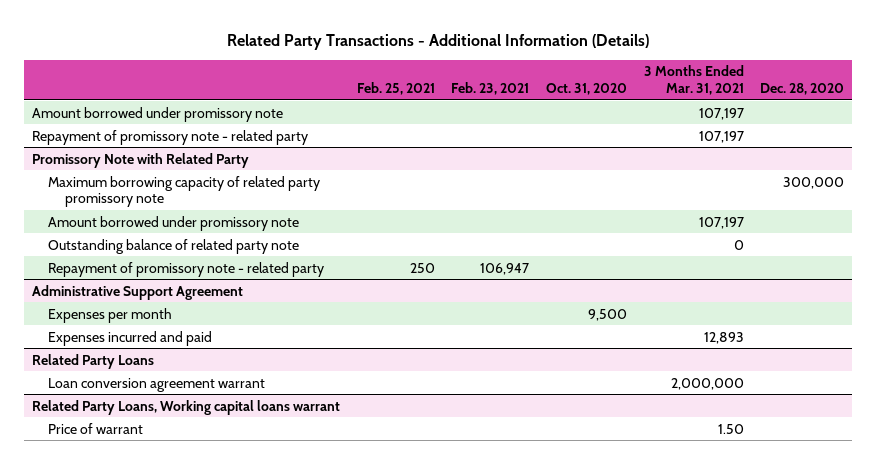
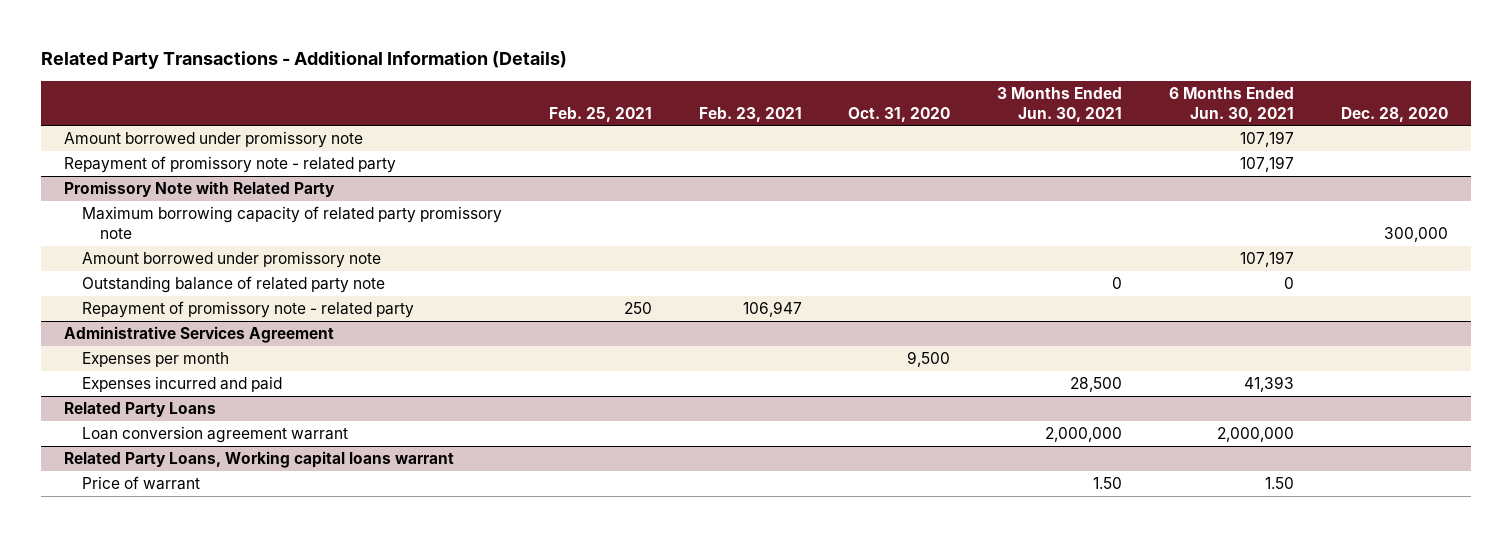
- | Feb. 25, 2021 | Feb. 23, 2021 | Oct. 31, 2020 | 3 Months Ended Mar. 31, 2021 | Dec. 28, 2020
+ | Feb. 25, 2021 | Feb. 23, 2021 | Oct. 31, 2020 | 3 Months Ended Jun. 30, 2021 | 6 Months Ended Jun. 30, 2021 | Dec. 28, 2020
- Administrative Support Agreement
+ Administrative Services Agreement

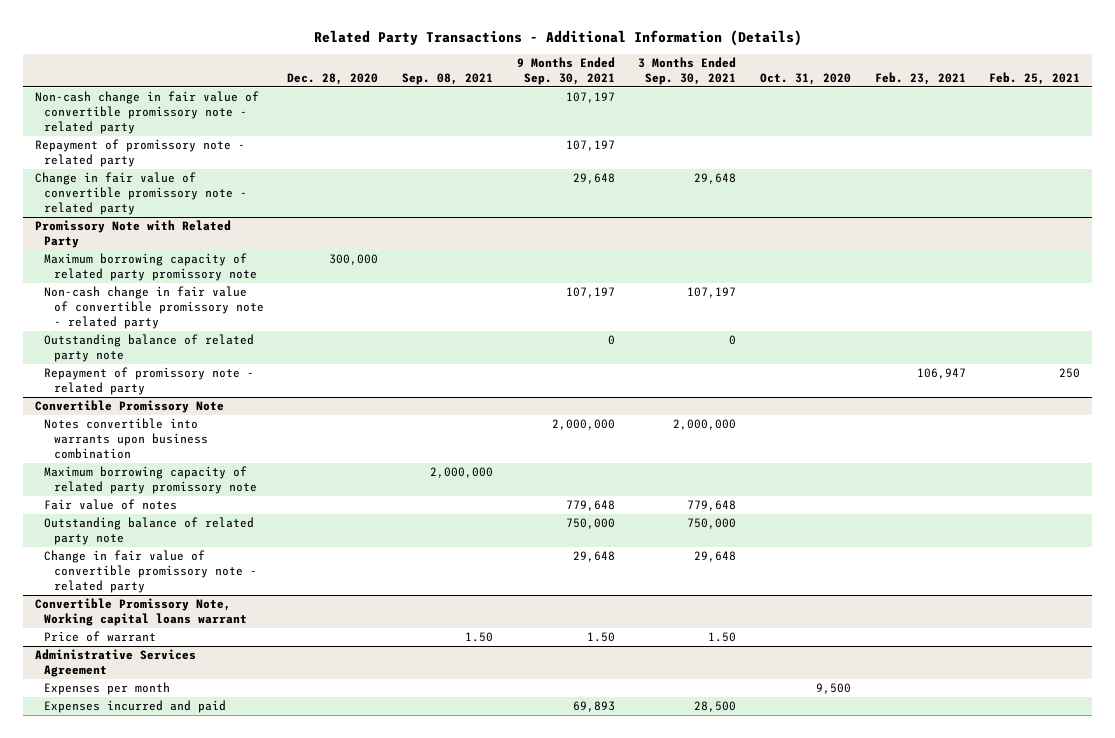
- | Feb. 25, 2021 | Feb. 23, 2021 | Oct. 31, 2020 | 3 Months Ended Jun. 30, 2021 | 6 Months Ended Jun. 30, 2021 | Dec. 28, 2020
+ | Dec. 28, 2020 | Sep. 08, 2021 | 9 Months Ended Sep. 30, 2021 | 3 Months Ended Sep. 30, 2021 | Oct. 31, 2020 | Feb. 23, 2021 | Feb. 25, 2021
- Amount borrowed under promissory note | | | | | 107,197 |
+ Non-cash change in fair value of convertible promissory note - related party | | | 107,197 | | | |
+ Change in fair value of convertible promissory note - related party | | | 29,648 | 29,648 | | |
@ Promissory Note with Related Party
- Amount borrowed under promissory note | | | | | 107,197 |
+ Non-cash change in fair value of convertible promissory note - related party | | | 107,197 | 107,197 | | |
+ Convertible Promissory Note
+ Notes convertible into warrants upon business combination | | | 2,000,000 | 2,000,000 | | |
+ Maximum borrowing capacity of related party promissory note | | 2,000,000 | | | | |
+ Fair value of notes | | | 779,648 | 779,648 | | |
+ Outstanding balance of related party note | | | 750,000 | 750,000 | | |
+ Change in fair value of convertible promissory note - related party | | | 29,648 | 29,648 | | |
+ Convertible Promissory Note, Working capital loans warrant
+ Price of warrant | | 1.50 | 1.50 | 1.50 | | |
- Related Party Loans
- Loan conversion agreement warrant | | | | 2,000,000 | 2,000,000 |
- Related Party Loans, Working capital loans warrant
- Price of warrant | | | | 1.50 | 1.50 |

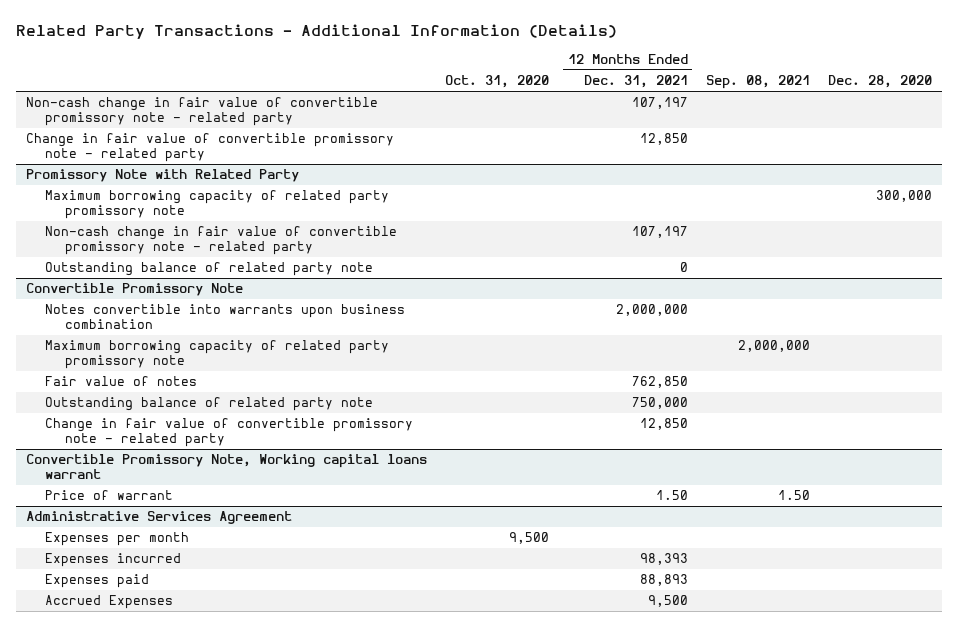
- | Dec. 28, 2020 | Sep. 08, 2021 | 9 Months Ended Sep. 30, 2021 | 3 Months Ended Sep. 30, 2021 | Oct. 31, 2020 | Feb. 23, 2021 | Feb. 25, 2021
+ | Oct. 31, 2020 | 12 Months Ended Dec. 31, 2021 | Sep. 08, 2021 | Dec. 28, 2020
- Repayment of promissory note - related party | | | 107,197 | | | |
@ Promissory Note with Related Party
- Repayment of promissory note - related party | | | | | | 106,947 | 250
@ Administrative Services Agreement
- Expenses incurred and paid | | | 69,893 | 28,500 | | |
+ Expenses incurred | | 98,393 | |
+ Expenses paid | | 88,893 | |
+ Accrued Expenses | | 9,500 | |

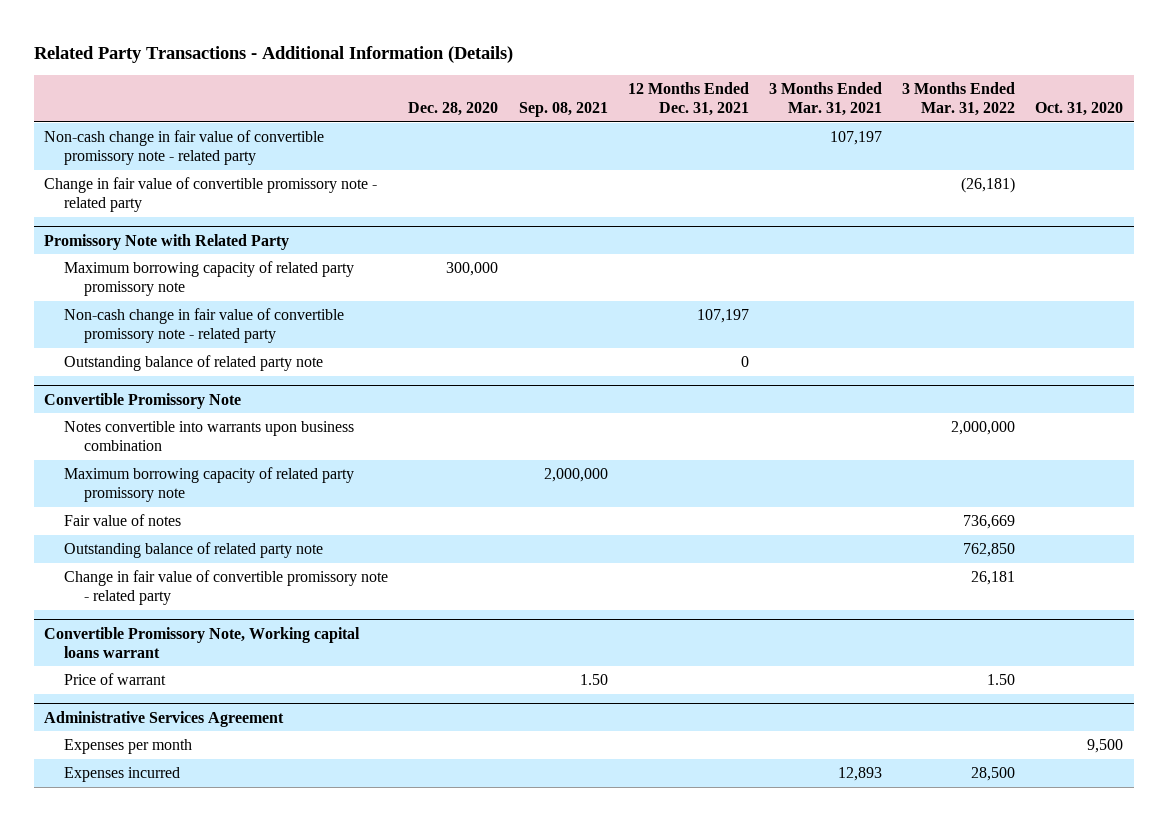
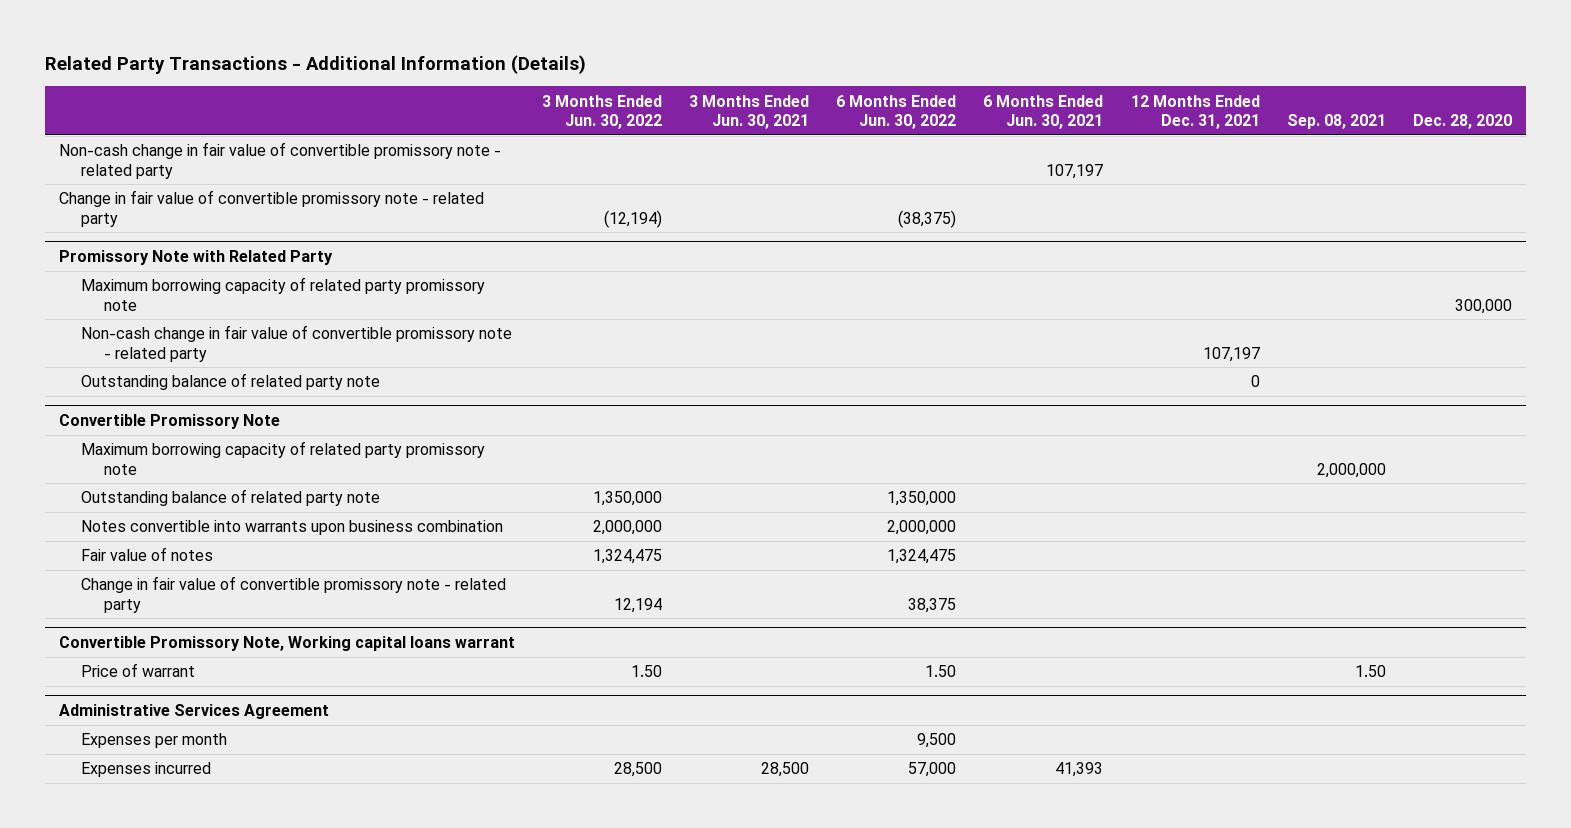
- | Dec. 28, 2020 | Sep. 08, 2021 | 12 Months Ended Dec. 31, 2021 | 3 Months Ended Mar. 31, 2021 | 3 Months Ended Mar. 31, 2022 | Oct. 31, 2020
+ | 3 Months Ended Jun. 30, 2022 | 3 Months Ended Jun. 30, 2021 | 6 Months Ended Jun. 30, 2022 | 6 Months Ended Jun. 30, 2021 | 12 Months Ended Dec. 31, 2021 | Sep. 08, 2021 | Dec. 28, 2020
@ Convertible Promissory Note
moved down: Notes convertible into warrants upon business combination | 2,000,000 | | 2,000,000 | | | |
moved down: Fair value of notes | 1,324,475 | | 1,324,475 | | | |

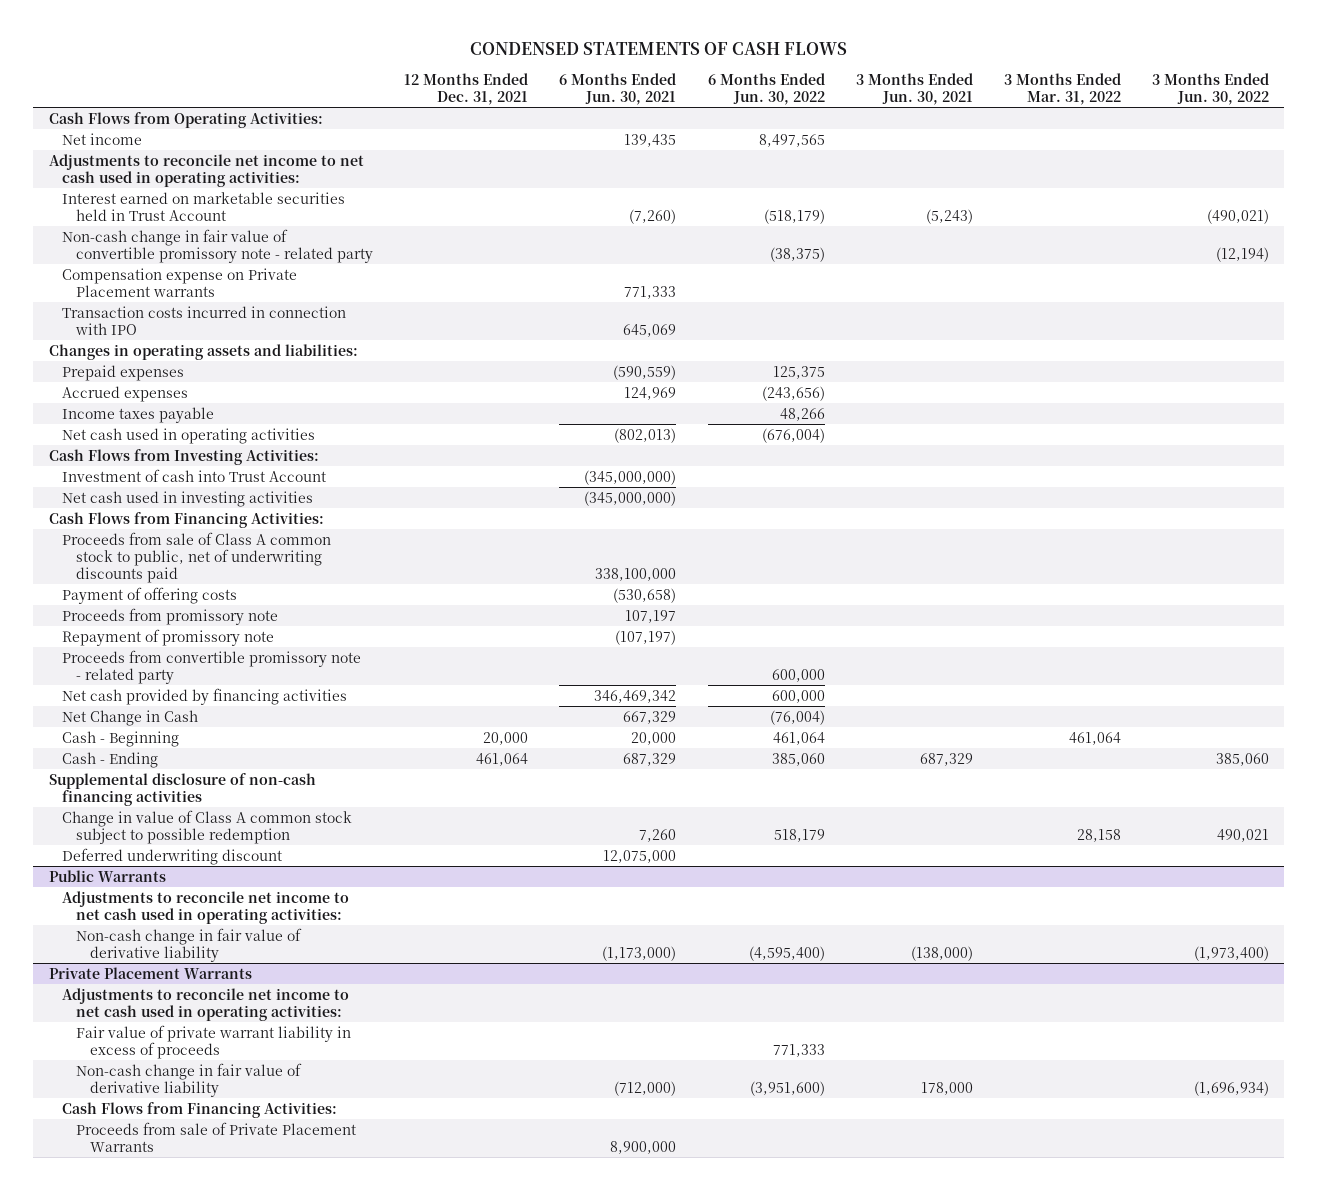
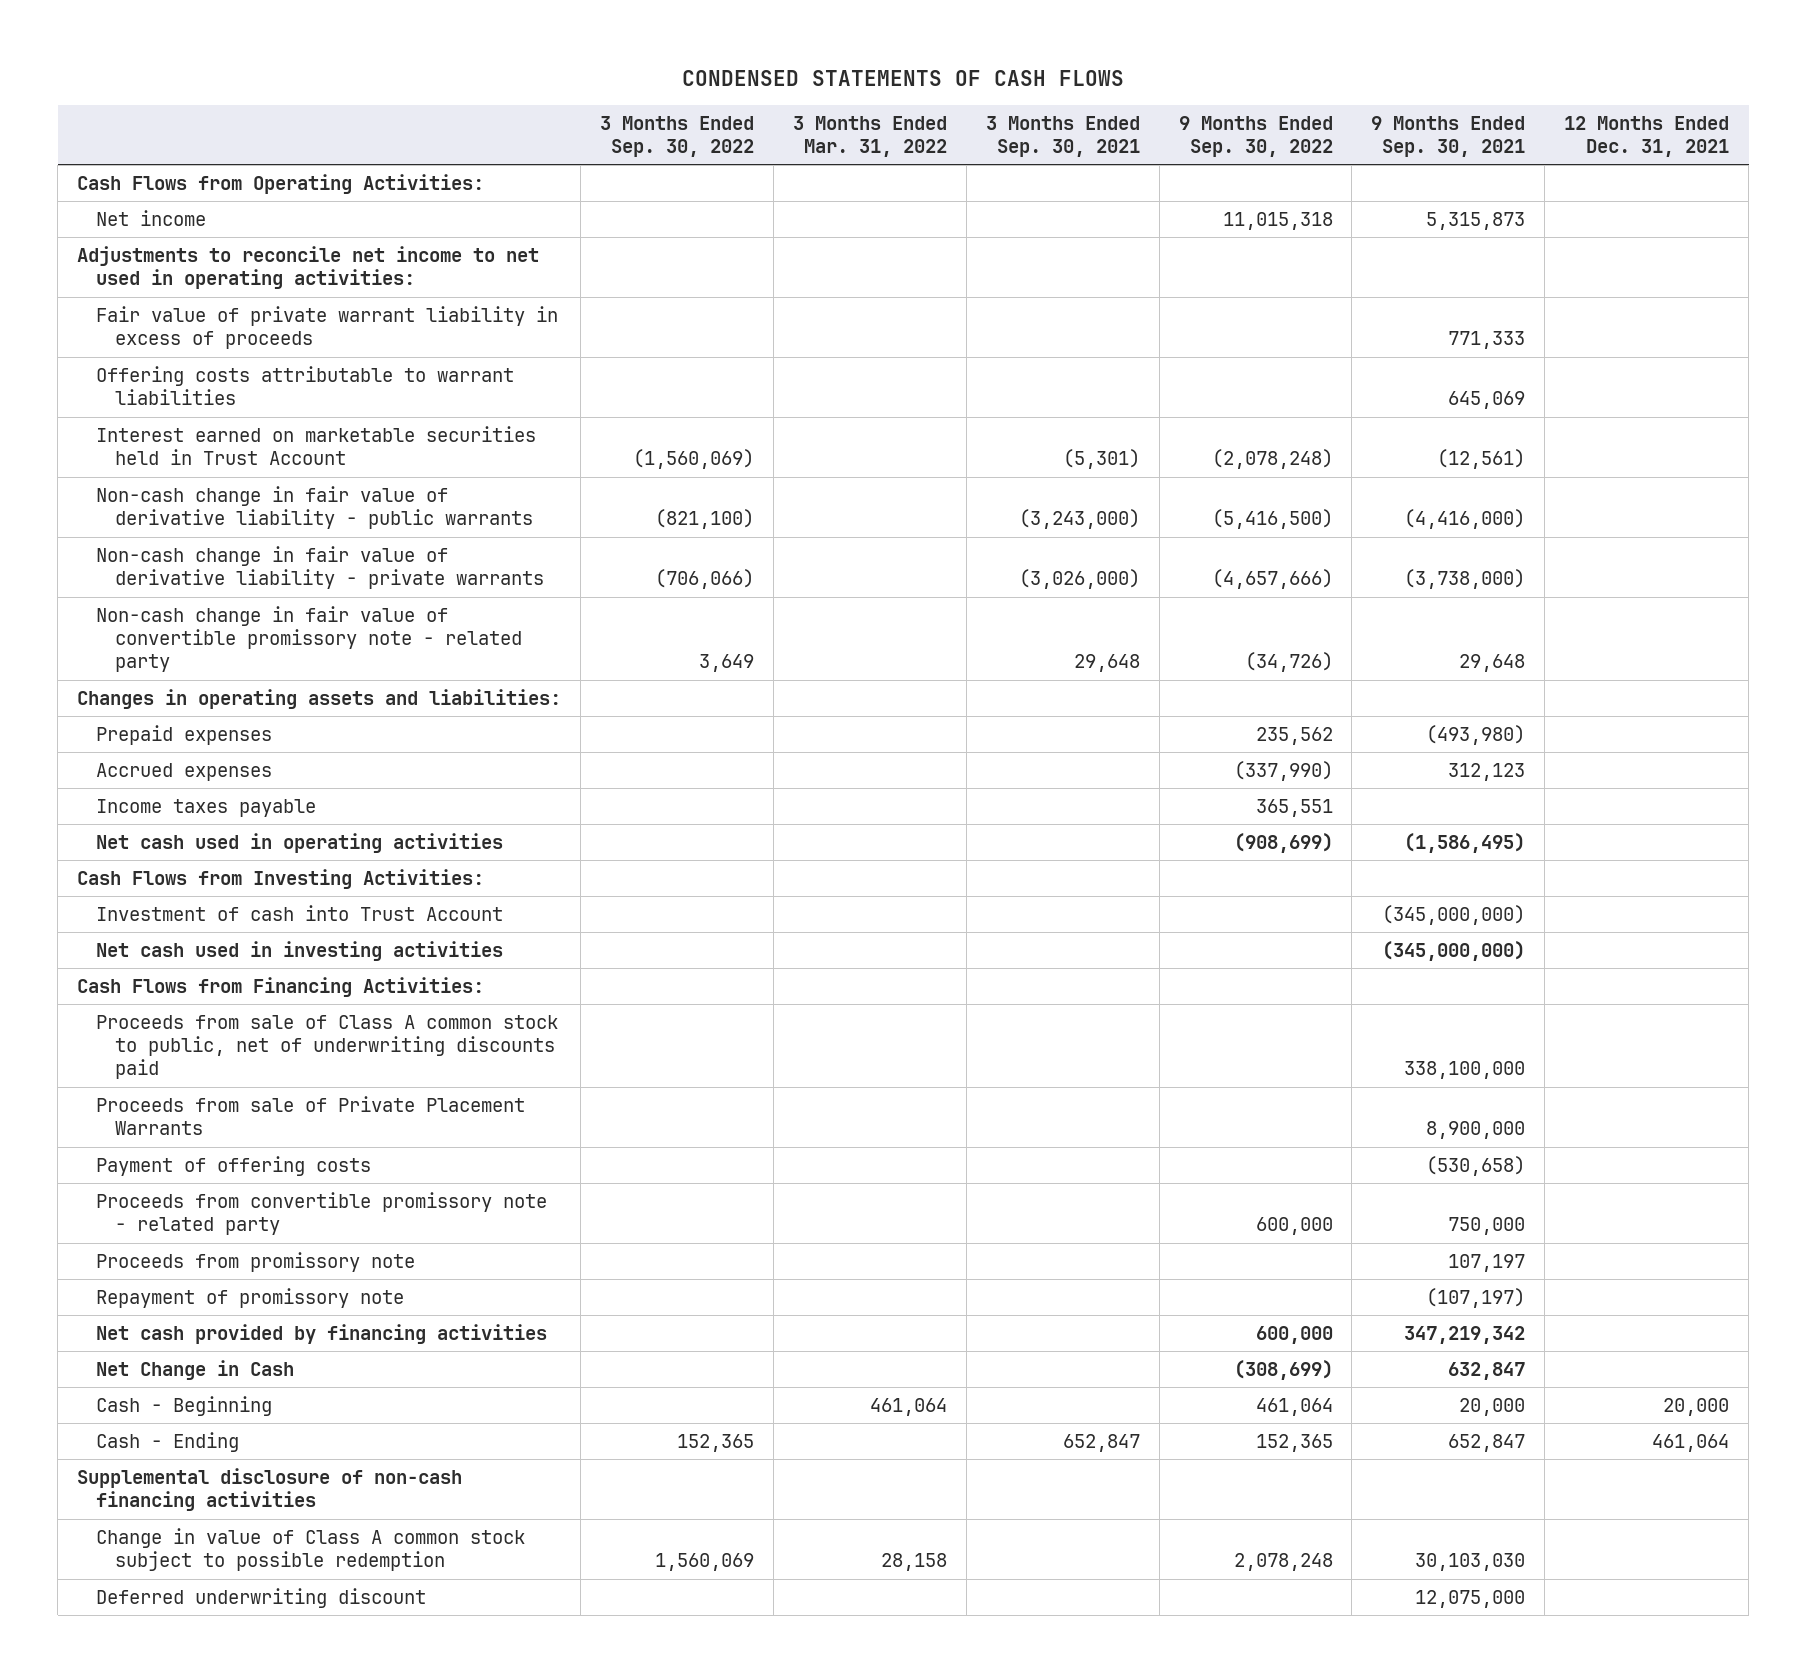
- | 12 Months Ended Dec. 31, 2021 | 6 Months Ended Jun. 30, 2021 | 6 Months Ended Jun. 30, 2022 | 3 Months Ended Jun. 30, 2021 | 3 Months Ended Mar. 31, 2022 | 3 Months Ended Jun. 30, 2022
+ | 3 Months Ended Sep. 30, 2022 | 3 Months Ended Mar. 31, 2022 | 3 Months Ended Sep. 30, 2021 | 9 Months Ended Sep. 30, 2022 | 9 Months Ended Sep. 30, 2021 | 12 Months Ended Dec. 31, 2021
- Adjustments to reconcile net income to net cash used in operating activities:
+ Adjustments to reconcile net income to net used in operating activities:
+ Fair value of private warrant liability in excess of proceeds | | | | | 771,333 |
+ Offering costs attributable to warrant liabilities | | | | | 645,069 |
+ Non-cash change in fair value of derivative liability - public warrants | (821,100) | | (3,243,000) | (5,416,500) | (4,416,000) |
+ Non-cash change in fair value of derivative liability - private warrants | (706,066) | | (3,026,000) | (4,657,666) | (3,738,000) |
- Compensation expense on Private Placement warrants | | 771,333 | | | |
- Transaction costs incurred in connection with IPO | | 645,069 | | | |
+ Proceeds from sale of Private Placement Warrants | | | | | 8,900,000 |
moved up: Proceeds from convertible promissory note - related party | | | | 600,000 | 750,000 |
- Public Warrants
- Adjustments to reconcile net income to net cash used in operating activities:
- Non-cash change in fair value of derivative liability | | (1,173,000) | (4,595,400) | (138,000) | | (1,973,400)
- Private Placement Warrants
- Adjustments to reconcile net income to net cash used in operating activities:
- Fair value of private warrant liability in excess of proceeds | | | 771,333 | | |
- Non-cash change in fair value of derivative liability | | (712,000) | (3,951,600) | 178,000 | | (1,696,934)
- Cash Flows from Financing Activities:
- Proceeds from sale of Private Placement Warrants | | 8,900,000 | | | |

